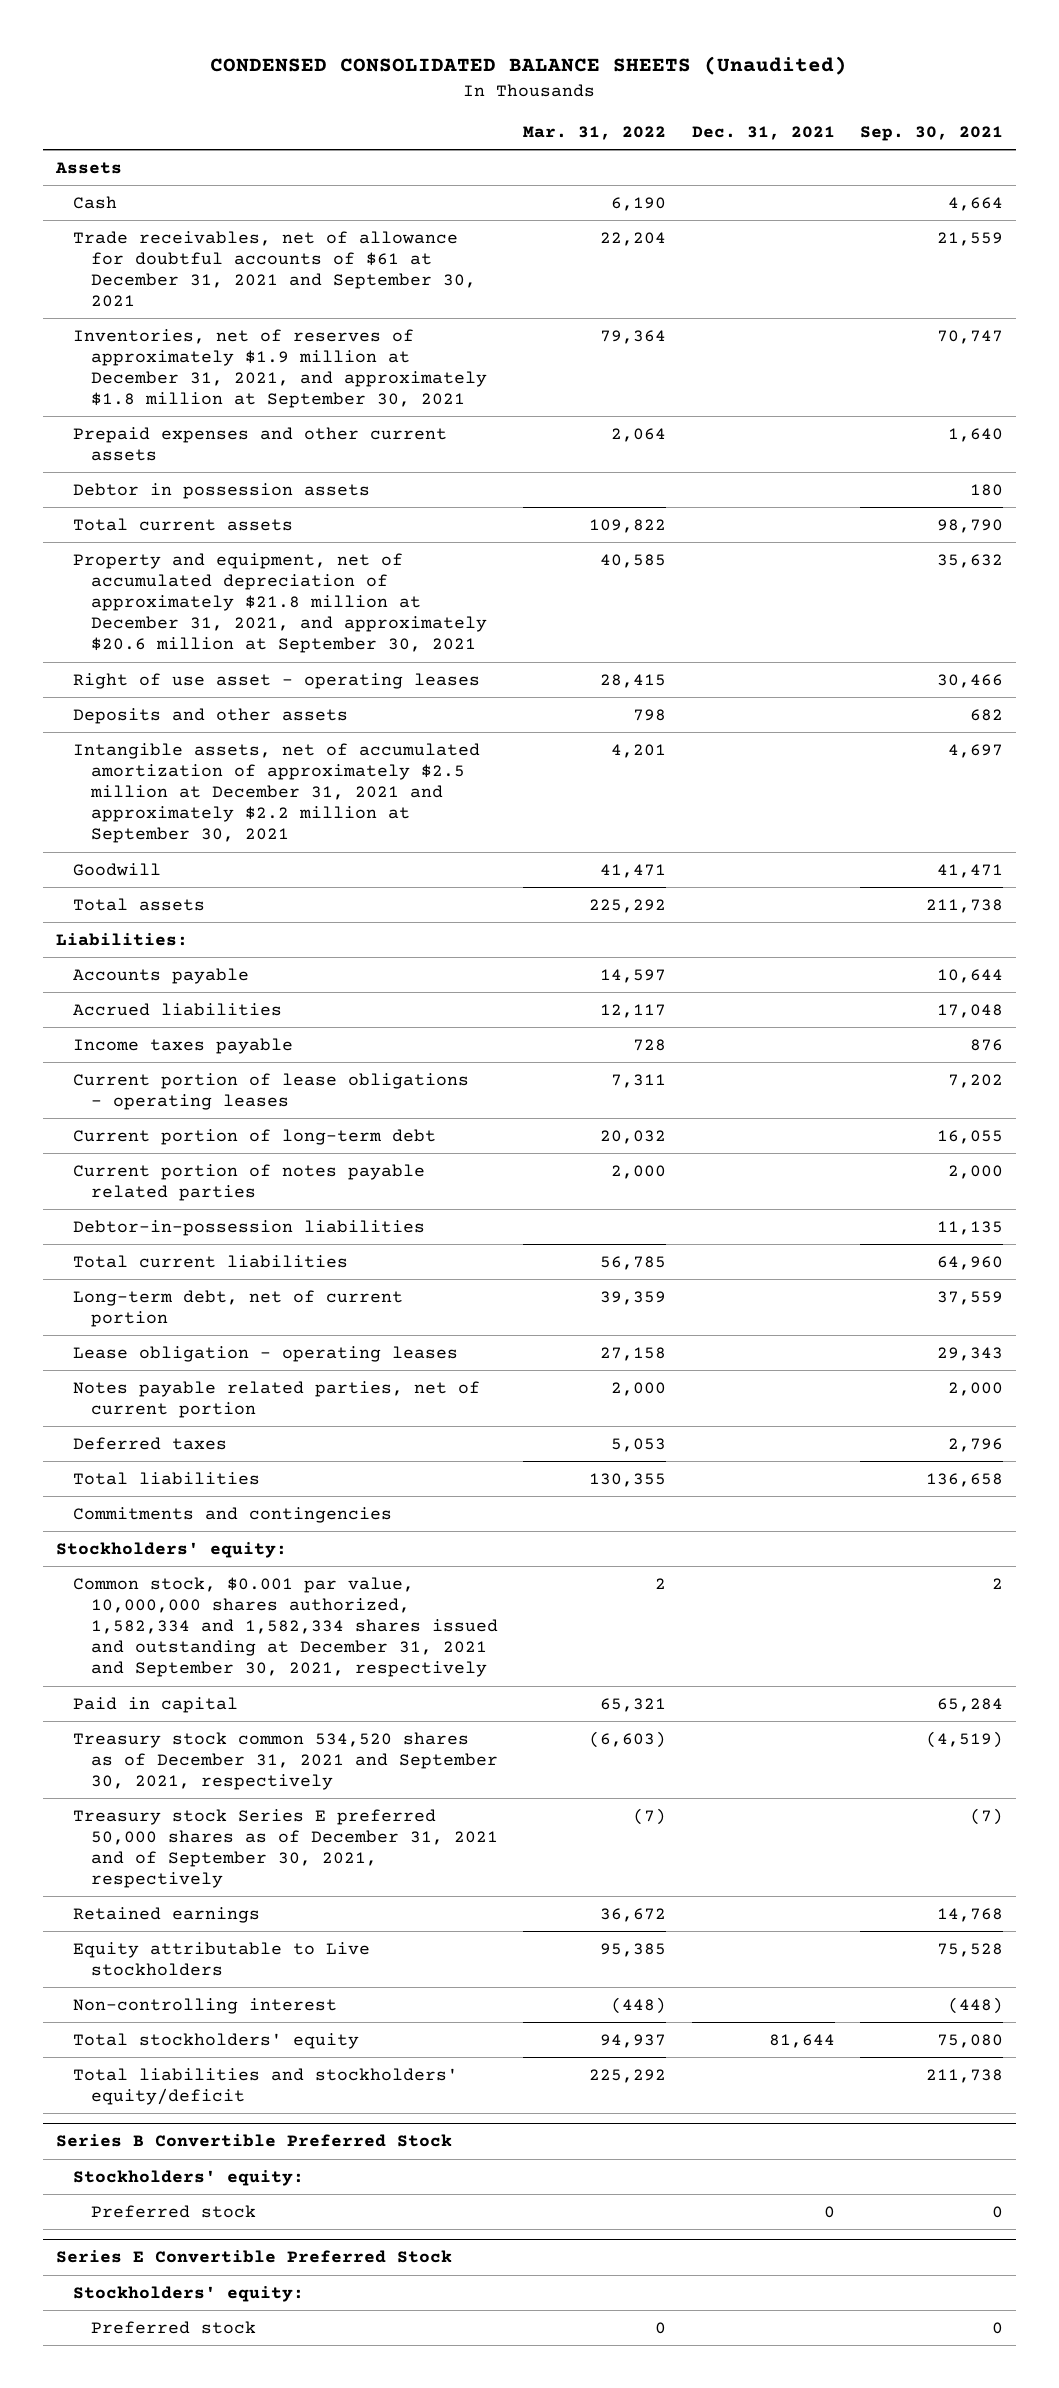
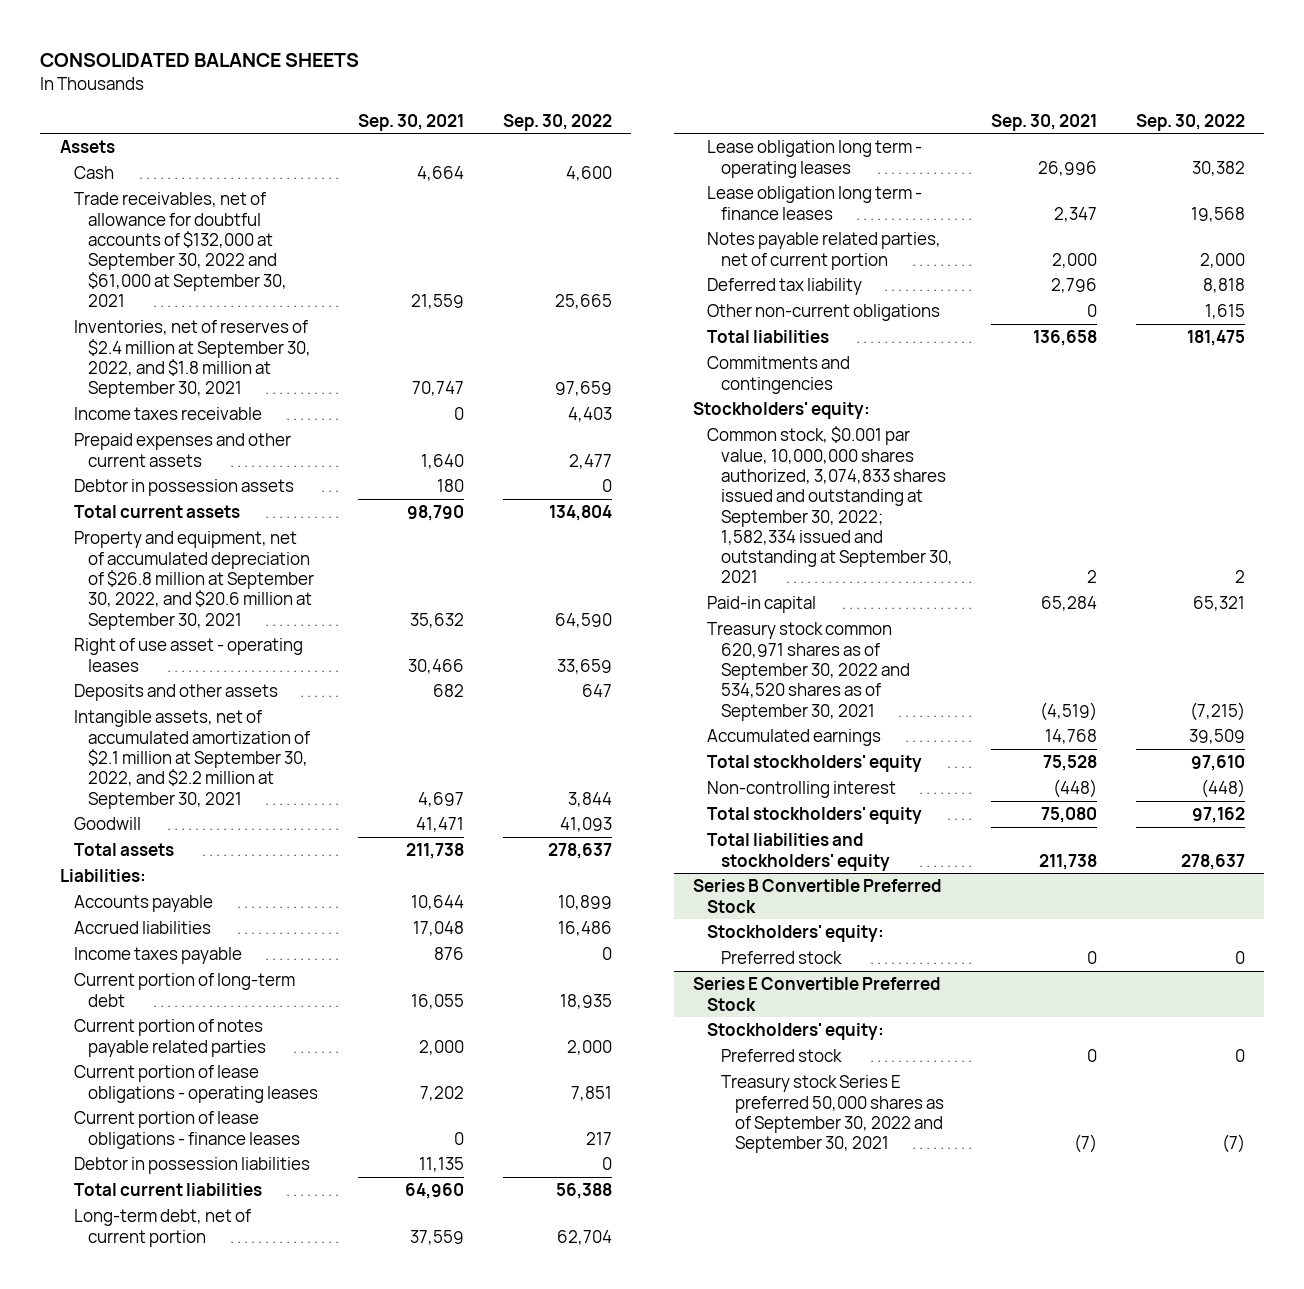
- CONDENSED CONSOLIDATED BALANCE SHEETS (Unaudited)
+ CONSOLIDATED BALANCE SHEETS
- | Mar. 31, 2022 | Dec. 31, 2021 | Sep. 30, 2021
+ | Sep. 30, 2021 | Sep. 30, 2022
- Trade receivables, net of allowance for doubtful accounts of $61 at December 31, 2021 and September 30, 2021 | 22,204 | | 21,559
- Inventories, net of reserves of approximately $1.9 million at December 31, 2021, and approximately $1.8 million at September 30, 2021 | 79,364 | | 70,747
+ Trade receivables, net of allowance for doubtful accounts of $132,000 at September 30, 2022 and $61,000 at September 30, 2021 | 21,559 | 25,665
+ Inventories, net of reserves of $2.4 million at September 30, 2022, and $1.8 million at September 30, 2021 | 70,747 | 97,659
+ Income taxes receivable | 0 | 4,403
- Property and equipment, net of accumulated depreciation of approximately $21.8 million at December 31, 2021, and approximately $20.6 million at September 30, 2021 | 40,585 | | 35,632
+ Property and equipment, net of accumulated depreciation of $26.8 million at September 30, 2022, and $20.6 million at September 30, 2021 | 35,632 | 64,590
- Intangible assets, net of accumulated amortization of approximately $2.5 million at December 31, 2021 and approximately $2.2 million at September 30, 2021 | 4,201 | | 4,697
+ Intangible assets, net of accumulated amortization of $2.1 million at September 30, 2022, and $2.2 million at September 30, 2021 | 4,697 | 3,844
- Debtor-in-possession liabilities | | | 11,135
moved down: Current portion of lease obligations - operating leases | 7,202 | 7,851
+ Current portion of lease obligations - finance leases | 0 | 217
+ Debtor in possession liabilities | 11,135 | 0
- Lease obligation - operating leases | 27,158 | | 29,343
+ Lease obligation long term - operating leases | 26,996 | 30,382
+ Lease obligation long term - finance leases | 2,347 | 19,568
- Deferred taxes | 5,053 | | 2,796
+ Deferred tax liability | 2,796 | 8,818
+ Other non-current obligations | 0 | 1,615
- Common stock, $0.001 par value, 10,000,000 shares authorized, 1,582,334 and 1,582,334 shares issued and outstanding at December 31, 2021 and September 30, 2021, respectively | 2 | | 2
- Paid in capital | 65,321 | | 65,284
- Treasury stock common 534,520 shares as of December 31, 2021 and September 30, 2021, respectively | (6,603) | | (4,519)
- Treasury stock Series E preferred 50,000 shares as of December 31, 2021 and of September 30, 2021, respectively | (7) | | (7)
- Retained earnings | 36,672 | | 14,768
- Equity attributable to Live stockholders | 95,385 | | 75,528
+ Common stock, $0.001 par value, 10,000,000 shares authorized, 3,074,833 shares issued and outstanding at September 30, 2022; 1,582,334 issued and outstanding at September 30, 2021 | 2 | 2
+ Paid-in capital | 65,284 | 65,321
+ Treasury stock common 620,971 shares as of September 30, 2022 and 534,520 shares as of September 30, 2021 | (4,519) | (7,215)
+ Accumulated earnings | 14,768 | 39,509
+ Total stockholders' equity | 75,528 | 97,610
- Total liabilities and stockholders' equity/deficit | 225,292 | | 211,738
+ Total liabilities and stockholders' equity | 211,738 | 278,637
@ Series E Convertible Preferred Stock
+ Treasury stock Series E preferred 50,000 shares as of September 30, 2022 and September 30, 2021 | (7) | (7)

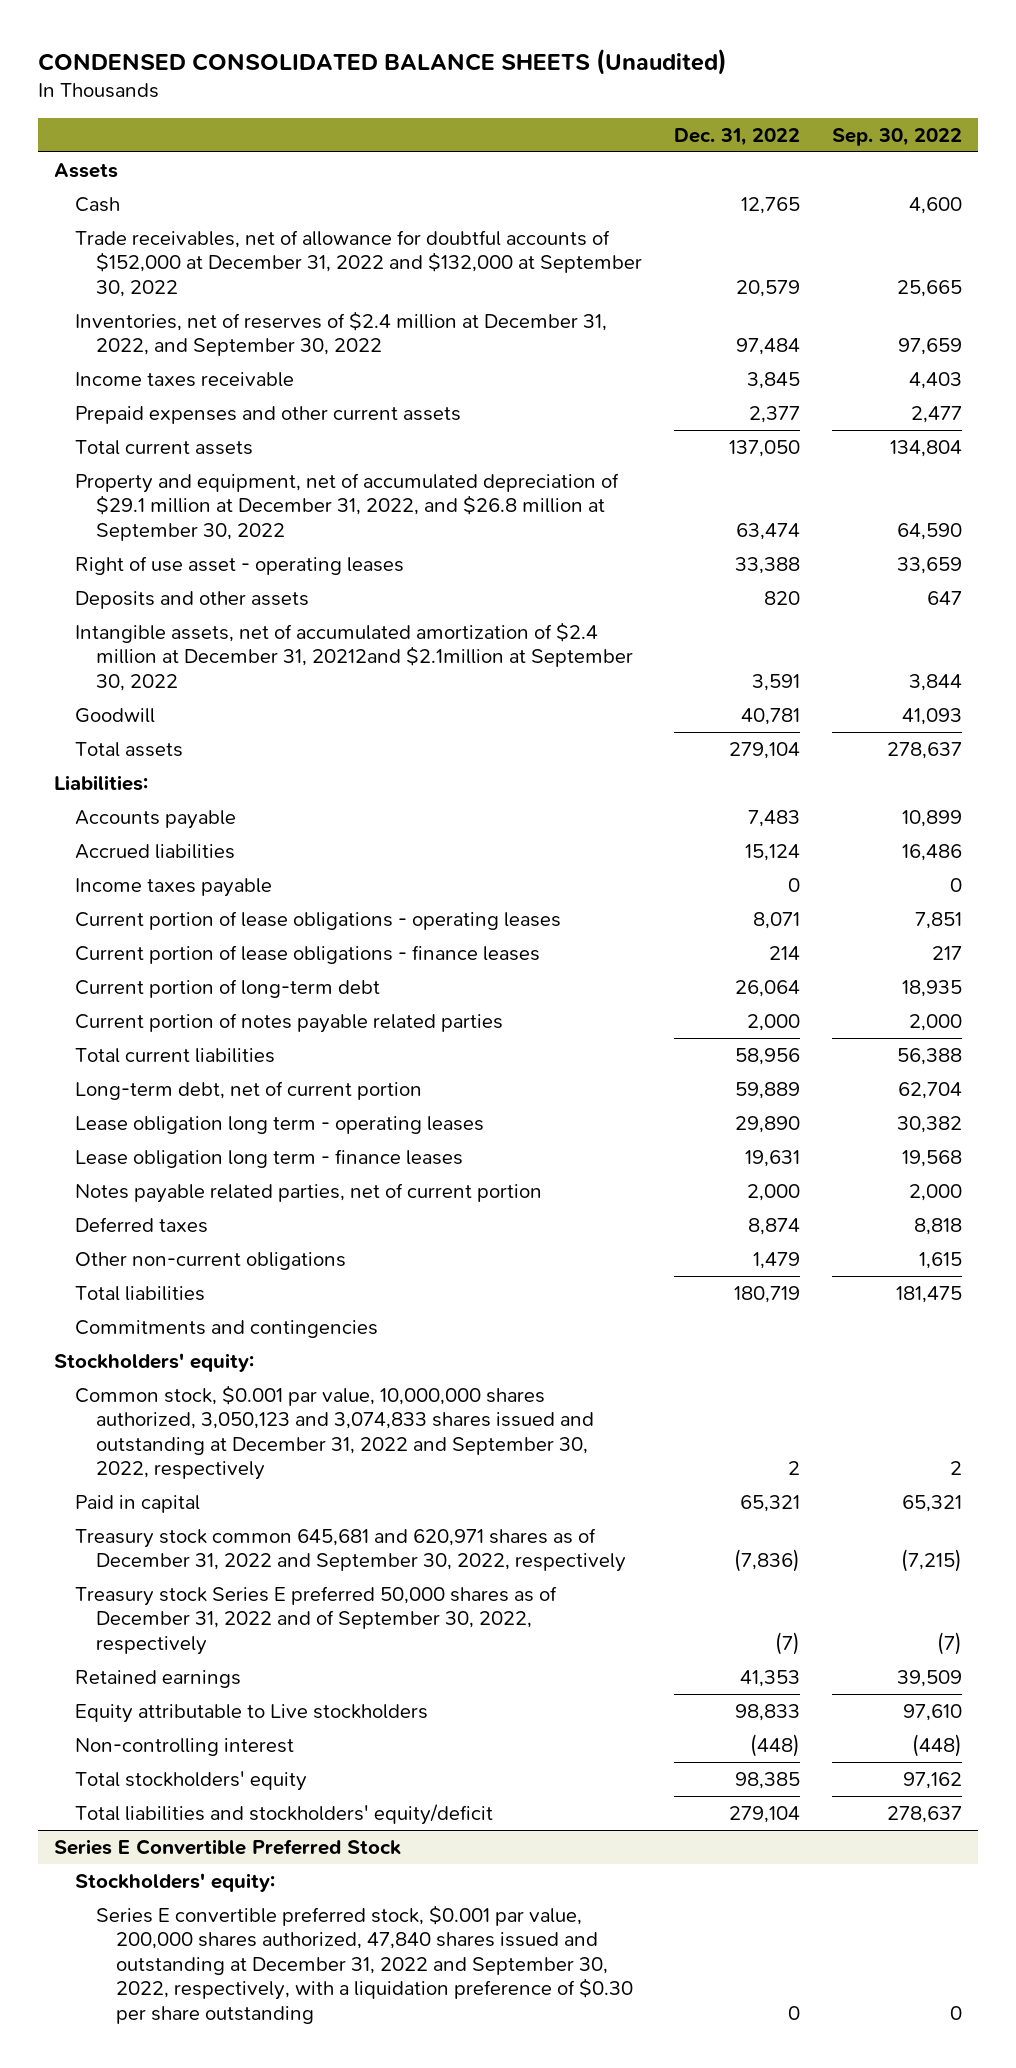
- CONSOLIDATED BALANCE SHEETS
+ CONDENSED CONSOLIDATED BALANCE SHEETS (Unaudited)
- | Sep. 30, 2021 | Sep. 30, 2022
+ | Dec. 31, 2022 | Sep. 30, 2022
- Trade receivables, net of allowance for doubtful accounts of $132,000 at September 30, 2022 and $61,000 at September 30, 2021 | 21,559 | 25,665
- Inventories, net of reserves of $2.4 million at September 30, 2022, and $1.8 million at September 30, 2021 | 70,747 | 97,659
+ Trade receivables, net of allowance for doubtful accounts of $152,000 at December 31, 2022 and $132,000 at September 30, 2022 | 20,579 | 25,665
+ Inventories, net of reserves of $2.4 million at December 31, 2022, and September 30, 2022 | 97,484 | 97,659
- Debtor in possession assets | 180 | 0
- Property and equipment, net of accumulated depreciation of $26.8 million at September 30, 2022, and $20.6 million at September 30, 2021 | 35,632 | 64,590
+ Property and equipment, net of accumulated depreciation of $29.1 million at December 31, 2022, and $26.8 million at September 30, 2022 | 63,474 | 64,590
- Intangible assets, net of accumulated amortization of $2.1 million at September 30, 2022, and $2.2 million at September 30, 2021 | 4,697 | 3,844
+ Intangible assets, net of accumulated amortization of $2.4 million at December 31, 20212and $2.1million at September 30, 2022 | 3,591 | 3,844
- Debtor in possession liabilities | 11,135 | 0
moved down: Current portion of long-term debt | 26,064 | 18,935
moved down: Current portion of notes payable related parties | 2,000 | 2,000
- Deferred tax liability | 2,796 | 8,818
+ Deferred taxes | 8,874 | 8,818
- Common stock, $0.001 par value, 10,000,000 shares authorized, 3,074,833 shares issued and outstanding at September 30, 2022; 1,582,334 issued and outstanding at September 30, 2021 | 2 | 2
- Paid-in capital | 65,284 | 65,321
- Treasury stock common 620,971 shares as of September 30, 2022 and 534,520 shares as of September 30, 2021 | (4,519) | (7,215)
- Accumulated earnings | 14,768 | 39,509
- Total stockholders' equity | 75,528 | 97,610
+ Common stock, $0.001 par value, 10,000,000 shares authorized, 3,050,123 and 3,074,833 shares issued and outstanding at December 31, 2022 and September 30, 2022, respectively | 2 | 2
+ Paid in capital | 65,321 | 65,321
+ Treasury stock common 645,681 and 620,971 shares as of December 31, 2022 and September 30, 2022, respectively | (7,836) | (7,215)
+ Treasury stock Series E preferred 50,000 shares as of December 31, 2022 and of September 30, 2022, respectively | (7) | (7)
+ Retained earnings | 41,353 | 39,509
+ Equity attributable to Live stockholders | 98,833 | 97,610
- Total liabilities and stockholders' equity | 211,738 | 278,637
- Series B Convertible Preferred Stock
- Stockholders' equity:
- Preferred stock | 0 | 0
+ Total liabilities and stockholders' equity/deficit | 279,104 | 278,637
@ Series E Convertible Preferred Stock
- Preferred stock | 0 | 0
- Treasury stock Series E preferred 50,000 shares as of September 30, 2022 and September 30, 2021 | (7) | (7)
+ Series E convertible preferred stock, $0.001 par value, 200,000 shares authorized, 47,840 shares issued and outstanding at December 31, 2022 and September 30, 2022, respectively, with a liquidation preference of $0.30 per share outstanding | 0 | 0

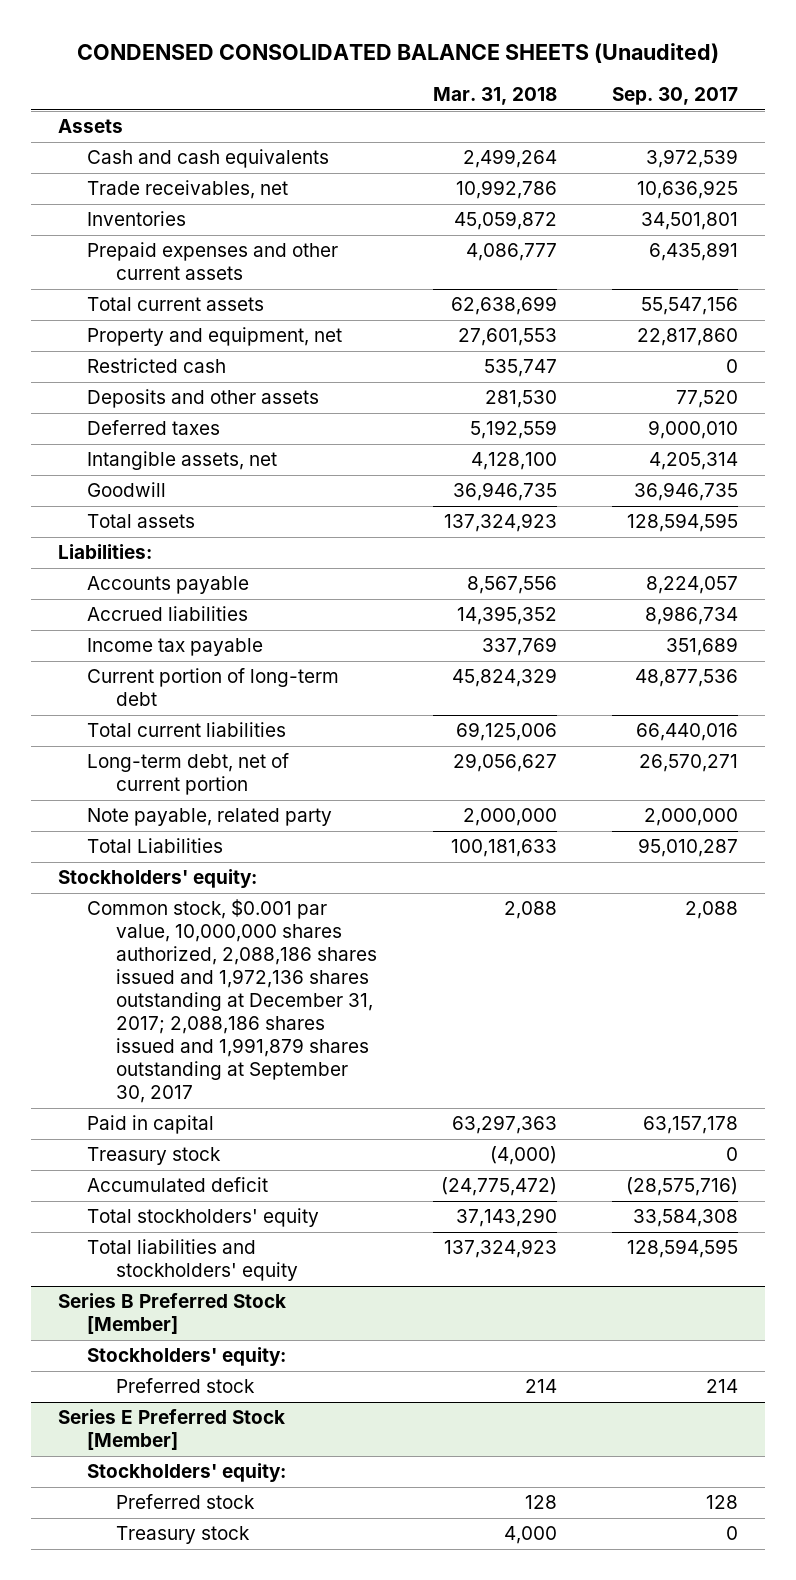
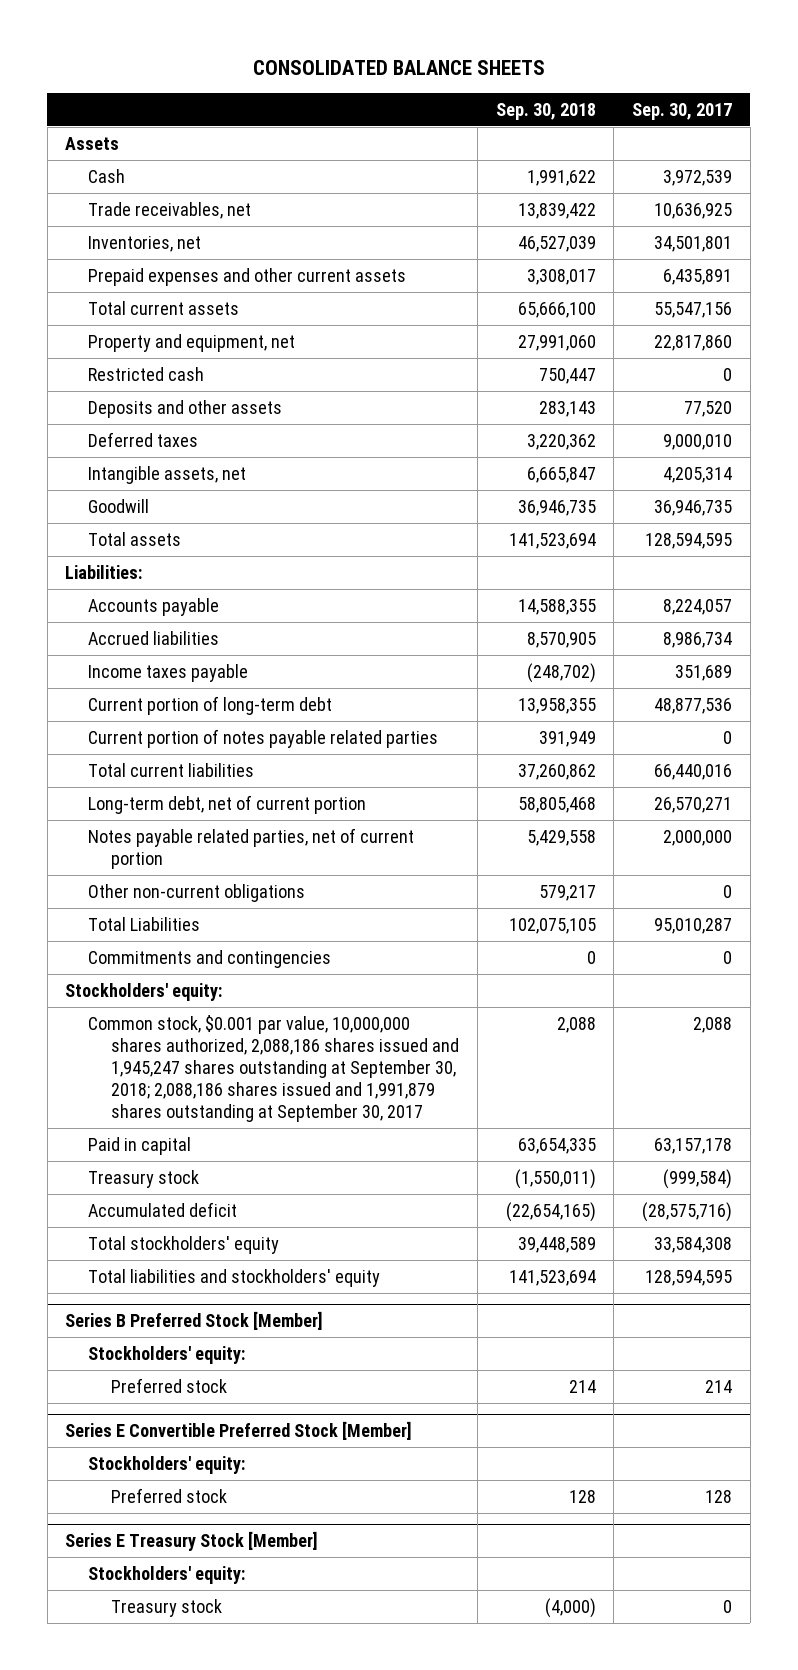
- CONDENSED CONSOLIDATED BALANCE SHEETS (Unaudited)
+ CONSOLIDATED BALANCE SHEETS
- | Mar. 31, 2018 | Sep. 30, 2017
+ | Sep. 30, 2018 | Sep. 30, 2017
- Cash and cash equivalents | 2,499,264 | 3,972,539
+ Cash | 1,991,622 | 3,972,539
- Inventories | 45,059,872 | 34,501,801
+ Inventories, net | 46,527,039 | 34,501,801
- Income tax payable | 337,769 | 351,689
+ Income taxes payable | (248,702) | 351,689
+ Current portion of notes payable related parties | 391,949 | 0
- Note payable, related party | 2,000,000 | 2,000,000
+ Notes payable related parties, net of current portion | 5,429,558 | 2,000,000
+ Other non-current obligations | 579,217 | 0
+ Commitments and contingencies | 0 | 0
- Common stock, $0.001 par value, 10,000,000 shares authorized, 2,088,186 shares issued and 1,972,136 shares outstanding at December 31, 2017; 2,088,186 shares issued and 1,991,879 shares outstanding at September 30, 2017 | 2,088 | 2,088
+ Common stock, $0.001 par value, 10,000,000 shares authorized, 2,088,186 shares issued and 1,945,247 shares outstanding at September 30, 2018; 2,088,186 shares issued and 1,991,879 shares outstanding at September 30, 2017 | 2,088 | 2,088
- Treasury stock | (4,000) | 0
+ Treasury stock | (1,550,011) | (999,584)
- Series E Preferred Stock [Member]
+ Series E Convertible Preferred Stock [Member]
+ Series E Treasury Stock [Member]
+ Stockholders' equity:

